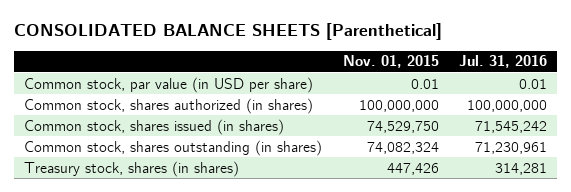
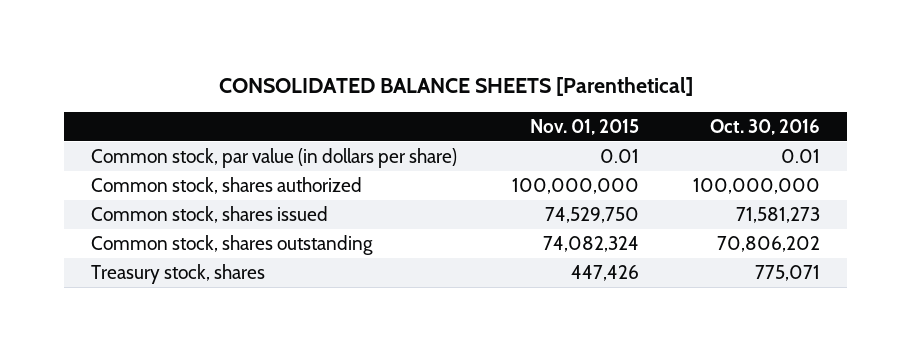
- | Nov. 01, 2015 | Jul. 31, 2016
+ | Nov. 01, 2015 | Oct. 30, 2016
- Common stock, par value (in USD per share) | 0.01 | 0.01
- Common stock, shares authorized (in shares) | 100,000,000 | 100,000,000
- Common stock, shares issued (in shares) | 74,529,750 | 71,545,242
- Common stock, shares outstanding (in shares) | 74,082,324 | 71,230,961
- Treasury stock, shares (in shares) | 447,426 | 314,281
+ Common stock, par value (in dollars per share) | 0.01 | 0.01
+ Common stock, shares authorized | 100,000,000 | 100,000,000
+ Common stock, shares issued | 74,529,750 | 71,581,273
+ Common stock, shares outstanding | 74,082,324 | 70,806,202
+ Treasury stock, shares | 447,426 | 775,071

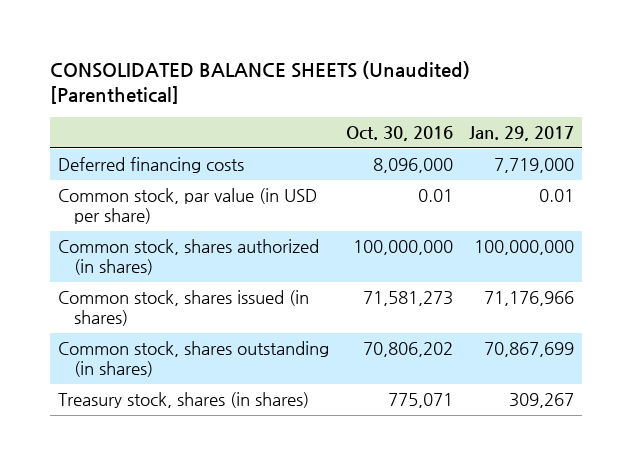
- CONSOLIDATED BALANCE SHEETS [Parenthetical]
+ CONSOLIDATED BALANCE SHEETS (Unaudited) [Parenthetical]
- | Nov. 01, 2015 | Oct. 30, 2016
+ | Oct. 30, 2016 | Jan. 29, 2017
- Common stock, par value (in dollars per share) | 0.01 | 0.01
- Common stock, shares authorized | 100,000,000 | 100,000,000
- Common stock, shares issued | 74,529,750 | 71,581,273
- Common stock, shares outstanding | 74,082,324 | 70,806,202
- Treasury stock, shares | 447,426 | 775,071
+ Deferred financing costs | 8,096,000 | 7,719,000
+ Common stock, par value (in USD per share) | 0.01 | 0.01
+ Common stock, shares authorized (in shares) | 100,000,000 | 100,000,000
+ Common stock, shares issued (in shares) | 71,581,273 | 71,176,966
+ Common stock, shares outstanding (in shares) | 70,806,202 | 70,867,699
+ Treasury stock, shares (in shares) | 775,071 | 309,267

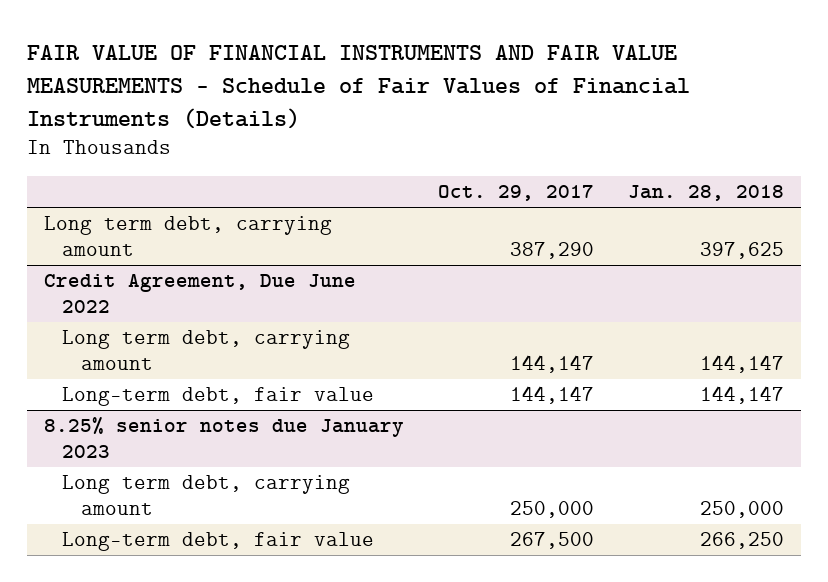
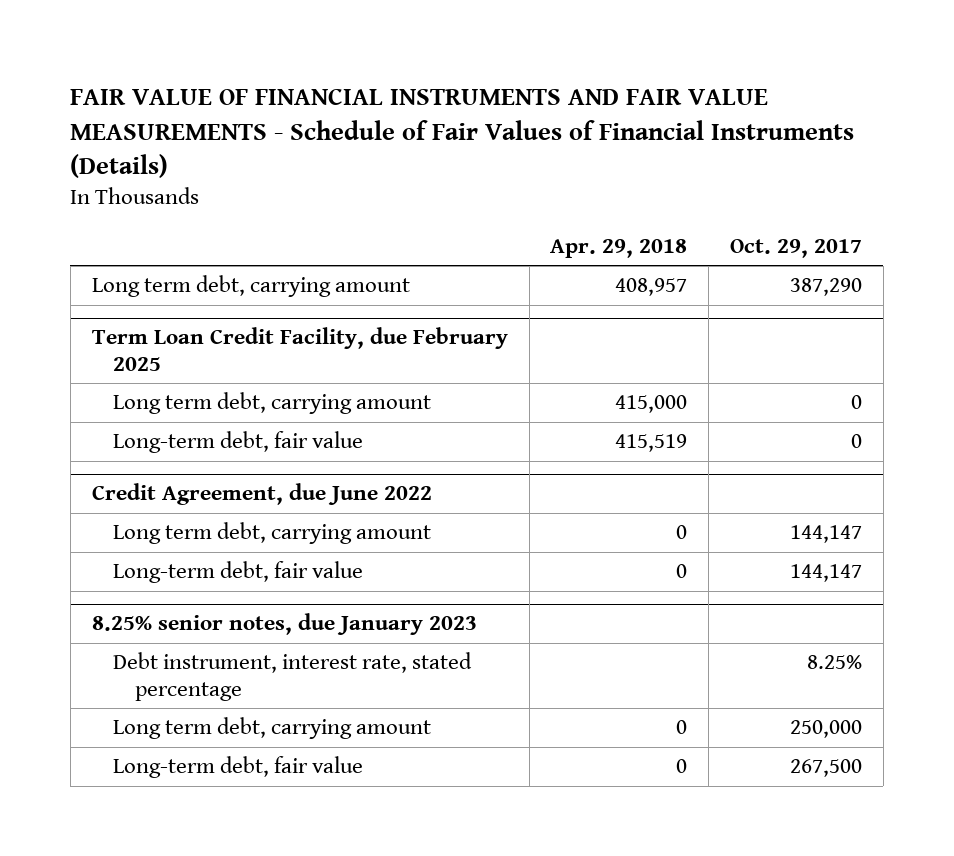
- | Oct. 29, 2017 | Jan. 28, 2018
+ | Apr. 29, 2018 | Oct. 29, 2017
- Credit Agreement, Due June 2022
+ Term Loan Credit Facility, due February 2025
+ Long term debt, carrying amount | 415,000 | 0
+ Long-term debt, fair value | 415,519 | 0
+ Credit Agreement, due June 2022
- 8.25% senior notes due January 2023
+ 8.25% senior notes, due January 2023
+ Debt instrument, interest rate, stated percentage | | 8.25%

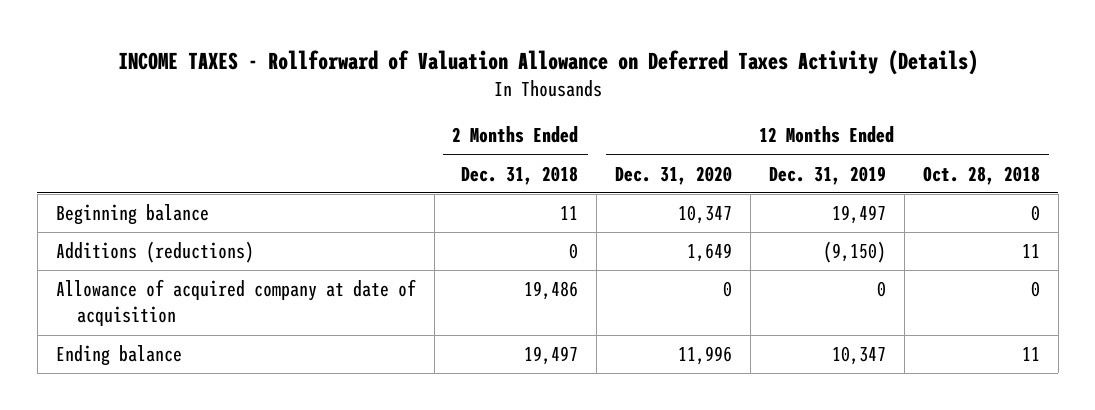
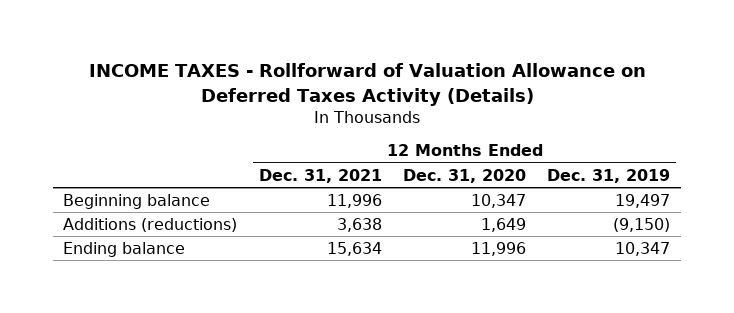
- | 2 Months Ended Dec. 31, 2018 | 12 Months Ended Dec. 31, 2020 | 12 Months Ended Dec. 31, 2019 | 12 Months Ended Oct. 28, 2018
+ | 12 Months Ended Dec. 31, 2021 | 12 Months Ended Dec. 31, 2020 | 12 Months Ended Dec. 31, 2019
- Allowance of acquired company at date of acquisition | 19,486 | 0 | 0 | 0

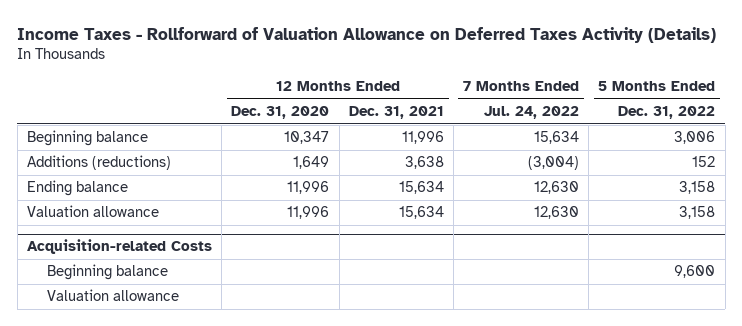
- INCOME TAXES - Rollforward of Valuation Allowance on Deferred Taxes Activity (Details)
+ Income Taxes - Rollforward of Valuation Allowance on Deferred Taxes Activity (Details)
- | 12 Months Ended Dec. 31, 2021 | 12 Months Ended Dec. 31, 2020 | 12 Months Ended Dec. 31, 2019
+ | 12 Months Ended Dec. 31, 2020 | 12 Months Ended Dec. 31, 2021 | 7 Months Ended Jul. 24, 2022 | 5 Months Ended Dec. 31, 2022
+ Valuation allowance | 11,996 | 15,634 | 12,630 | 3,158
+ Acquisition-related Costs
+ Beginning balance | | | | 9,600
+ Valuation allowance

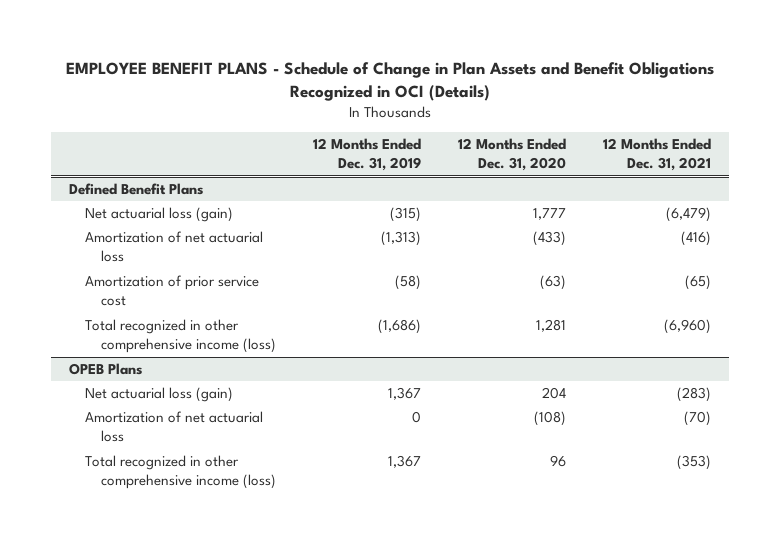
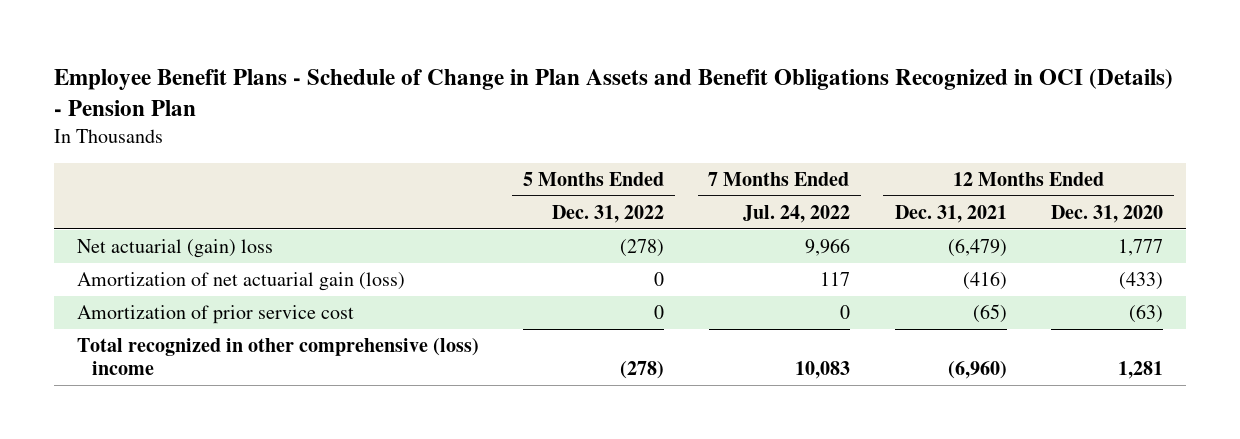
- EMPLOYEE BENEFIT PLANS - Schedule of Change in Plan Assets and Benefit Obligations Recognized in OCI (Details)
+ Employee Benefit Plans - Schedule of Change in Plan Assets and Benefit Obligations Recognized in OCI (Details) - Pension Plan
- | 12 Months Ended Dec. 31, 2019 | 12 Months Ended Dec. 31, 2020 | 12 Months Ended Dec. 31, 2021
+ | 5 Months Ended Dec. 31, 2022 | 7 Months Ended Jul. 24, 2022 | 12 Months Ended Dec. 31, 2021 | 12 Months Ended Dec. 31, 2020
- Defined Benefit Plans
- Net actuarial loss (gain) | (315) | 1,777 | (6,479)
- Amortization of net actuarial loss | (1,313) | (433) | (416)
+ Net actuarial (gain) loss | (278) | 9,966 | (6,479) | 1,777
+ Amortization of net actuarial gain (loss) | 0 | 117 | (416) | (433)
- Total recognized in other comprehensive income (loss) | (1,686) | 1,281 | (6,960)
- OPEB Plans
- Net actuarial loss (gain) | 1,367 | 204 | (283)
- Amortization of net actuarial loss | 0 | (108) | (70)
- Total recognized in other comprehensive income (loss) | 1,367 | 96 | (353)
+ Total recognized in other comprehensive (loss) income | (278) | 10,083 | (6,960) | 1,281

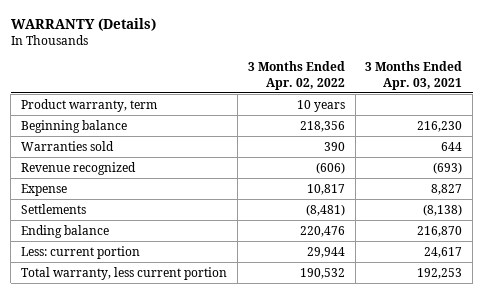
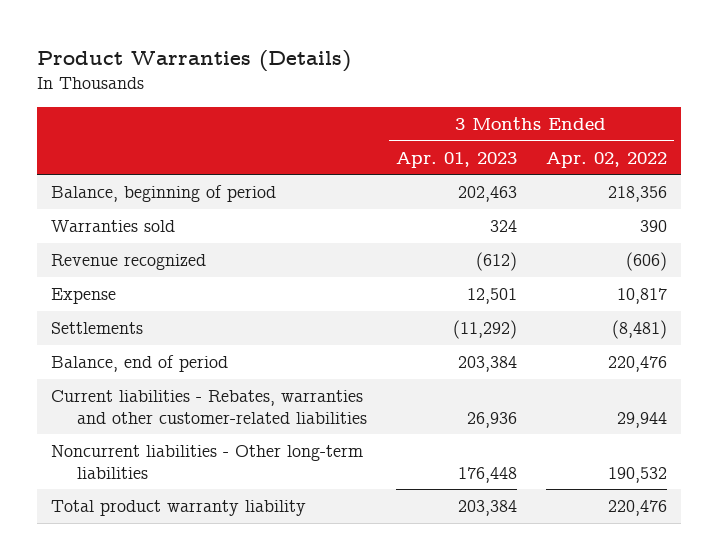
- WARRANTY (Details)
+ Product Warranties (Details)
- | 3 Months Ended Apr. 02, 2022 | 3 Months Ended Apr. 03, 2021
+ | 3 Months Ended Apr. 01, 2023 | 3 Months Ended Apr. 02, 2022
- Product warranty, term | 10 years |
- Beginning balance | 218,356 | 216,230
+ Balance, beginning of period | 202,463 | 218,356
- Ending balance | 220,476 | 216,870
- Less: current portion | 29,944 | 24,617
- Total warranty, less current portion | 190,532 | 192,253
+ Balance, end of period | 203,384 | 220,476
+ Current liabilities - Rebates, warranties and other customer-related liabilities | 26,936 | 29,944
+ Noncurrent liabilities - Other long-term liabilities | 176,448 | 190,532
+ Total product warranty liability | 203,384 | 220,476

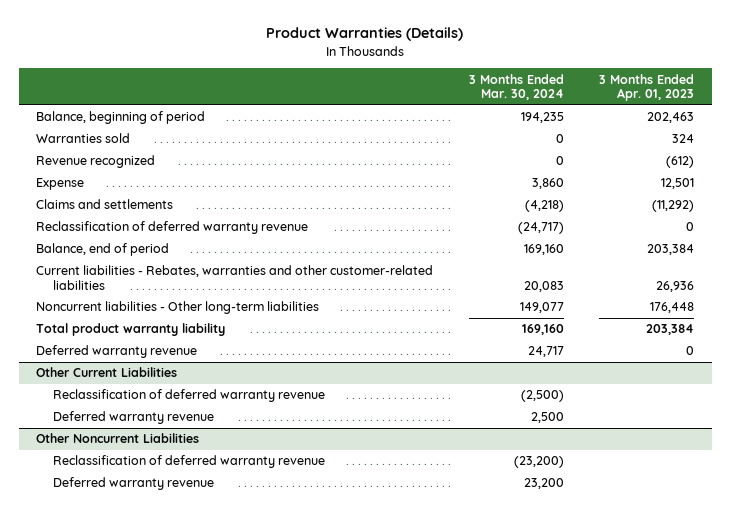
- | 3 Months Ended Apr. 01, 2023 | 3 Months Ended Apr. 02, 2022
+ | 3 Months Ended Mar. 30, 2024 | 3 Months Ended Apr. 01, 2023
- Settlements | (11,292) | (8,481)
+ Claims and settlements | (4,218) | (11,292)
+ Reclassification of deferred warranty revenue | (24,717) | 0
+ Deferred warranty revenue | 24,717 | 0
+ Other Current Liabilities
+ Reclassification of deferred warranty revenue | (2,500) |
+ Deferred warranty revenue | 2,500 |
+ Other Noncurrent Liabilities
+ Reclassification of deferred warranty revenue | (23,200) |
+ Deferred warranty revenue | 23,200 |

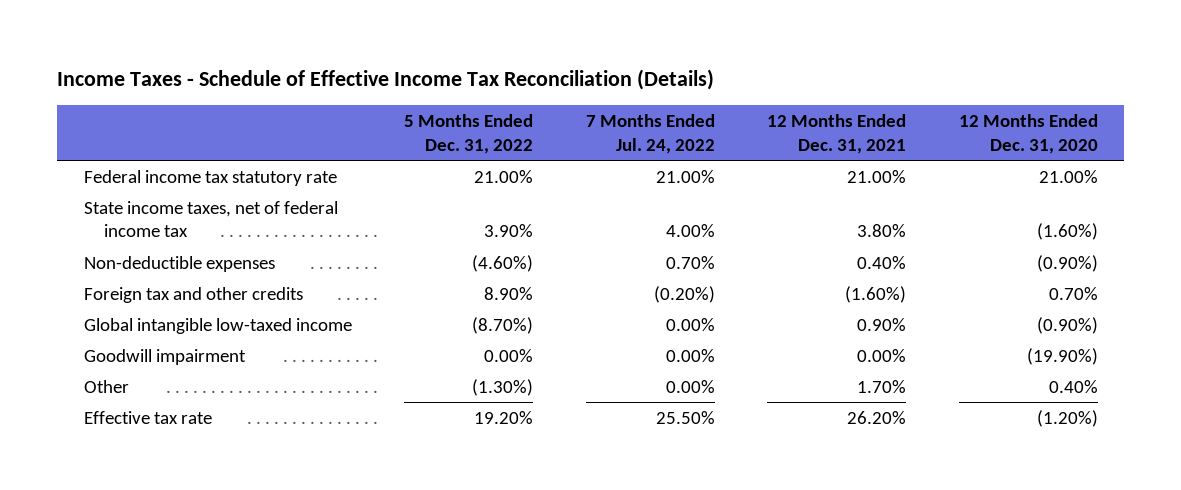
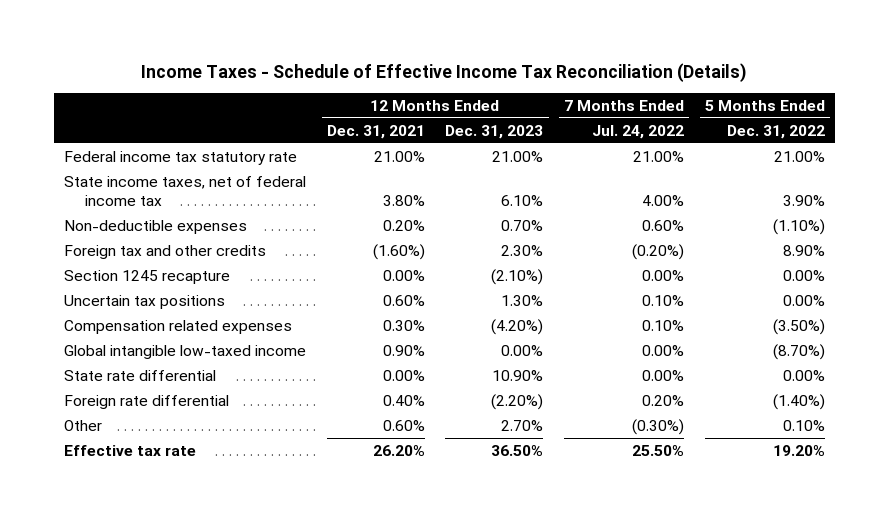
- | 5 Months Ended Dec. 31, 2022 | 7 Months Ended Jul. 24, 2022 | 12 Months Ended Dec. 31, 2021 | 12 Months Ended Dec. 31, 2020
+ | 12 Months Ended Dec. 31, 2021 | 12 Months Ended Dec. 31, 2023 | 7 Months Ended Jul. 24, 2022 | 5 Months Ended Dec. 31, 2022
- Non-deductible expenses | (4.60%) | 0.70% | 0.40% | (0.90%)
+ Non-deductible expenses | 0.20% | 0.70% | 0.60% | (1.10%)
+ Section 1245 recapture | 0.00% | (2.10%) | 0.00% | 0.00%
+ Uncertain tax positions | 0.60% | 1.30% | 0.10% | 0.00%
+ Compensation related expenses | 0.30% | (4.20%) | 0.10% | (3.50%)
- Goodwill impairment | 0.00% | 0.00% | 0.00% | (19.90%)
- Other | (1.30%) | 0.00% | 1.70% | 0.40%
+ State rate differential | 0.00% | 10.90% | 0.00% | 0.00%
+ Foreign rate differential | 0.40% | (2.20%) | 0.20% | (1.40%)
+ Other | 0.60% | 2.70% | (0.30%) | 0.10%

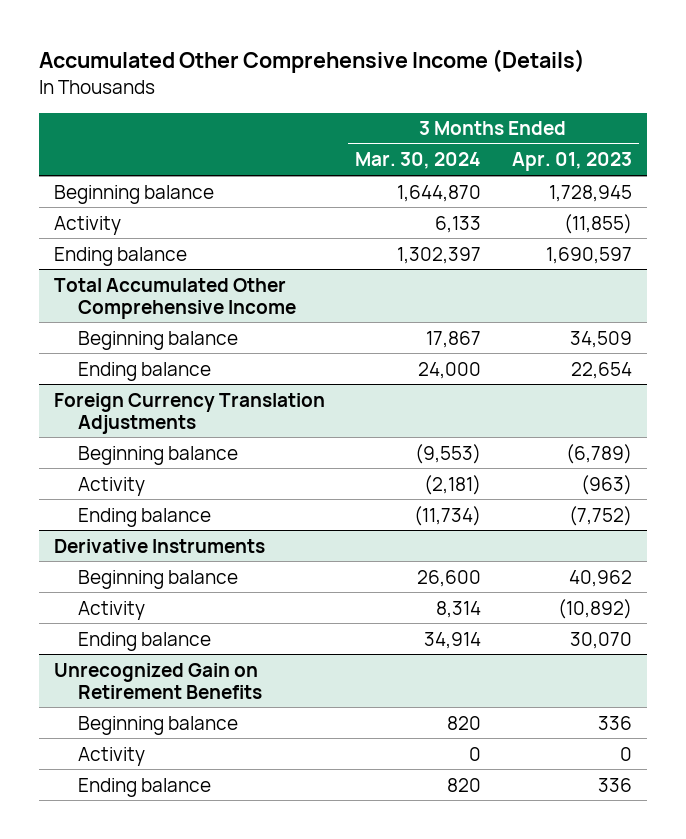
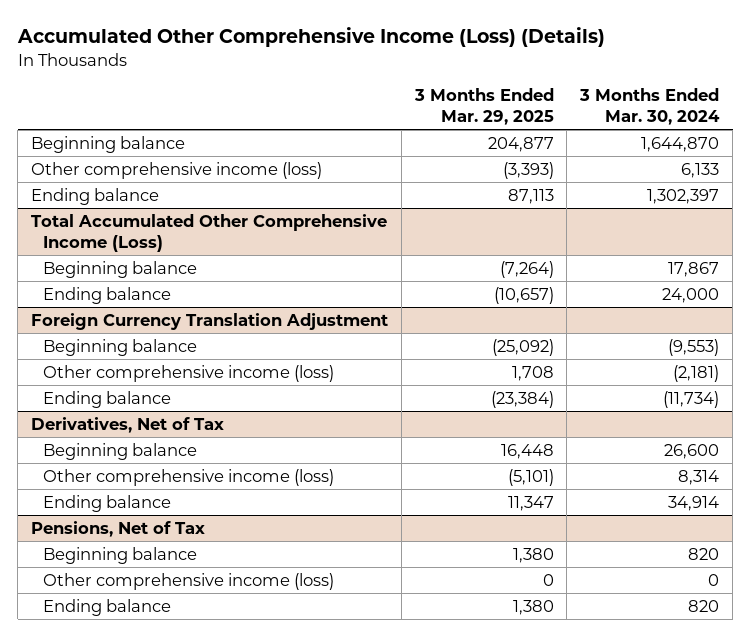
- Accumulated Other Comprehensive Income (Details)
+ Accumulated Other Comprehensive Income (Loss) (Details)
- | 3 Months Ended Mar. 30, 2024 | 3 Months Ended Apr. 01, 2023
+ | 3 Months Ended Mar. 29, 2025 | 3 Months Ended Mar. 30, 2024
- Activity | 6,133 | (11,855)
+ Other comprehensive income (loss) | (3,393) | 6,133
- Total Accumulated Other Comprehensive Income
+ Total Accumulated Other Comprehensive Income (Loss)
- Foreign Currency Translation Adjustments
+ Foreign Currency Translation Adjustment
- Activity | (2,181) | (963)
+ Other comprehensive income (loss) | 1,708 | (2,181)
- Derivative Instruments
+ Derivatives, Net of Tax
- Activity | 8,314 | (10,892)
+ Other comprehensive income (loss) | (5,101) | 8,314
- Unrecognized Gain on Retirement Benefits
+ Pensions, Net of Tax
- Activity | 0 | 0
+ Other comprehensive income (loss) | 0 | 0

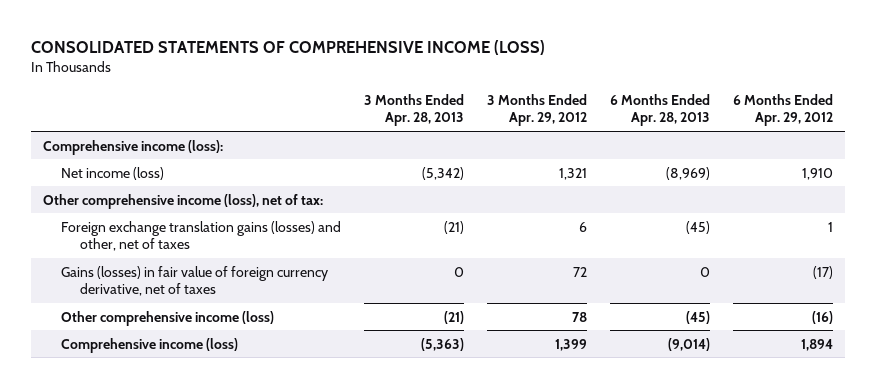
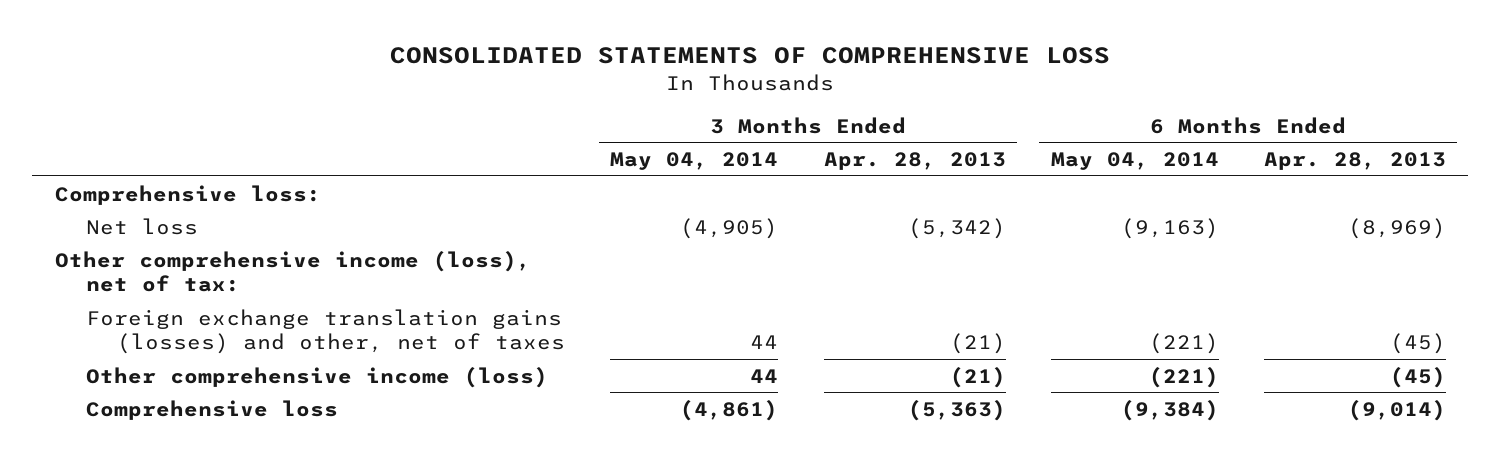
- CONSOLIDATED STATEMENTS OF COMPREHENSIVE INCOME (LOSS)
+ CONSOLIDATED STATEMENTS OF COMPREHENSIVE LOSS
- | 3 Months Ended Apr. 28, 2013 | 3 Months Ended Apr. 29, 2012 | 6 Months Ended Apr. 28, 2013 | 6 Months Ended Apr. 29, 2012
+ | 3 Months Ended May 04, 2014 | 3 Months Ended Apr. 28, 2013 | 6 Months Ended May 04, 2014 | 6 Months Ended Apr. 28, 2013
- Comprehensive income (loss):
- Net income (loss) | (5,342) | 1,321 | (8,969) | 1,910
+ Comprehensive loss:
+ Net loss | (4,905) | (5,342) | (9,163) | (8,969)
- Gains (losses) in fair value of foreign currency derivative, net of taxes | 0 | 72 | 0 | (17)
- Comprehensive income (loss) | (5,363) | 1,399 | (9,014) | 1,894
+ Comprehensive loss | (4,861) | (5,363) | (9,384) | (9,014)

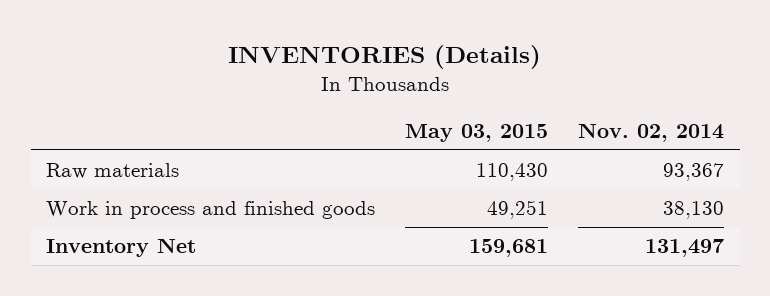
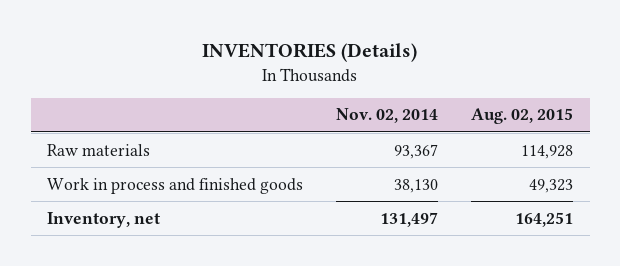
- | May 03, 2015 | Nov. 02, 2014
+ | Nov. 02, 2014 | Aug. 02, 2015
- Inventory Net | 159,681 | 131,497
+ Inventory, net | 131,497 | 164,251

